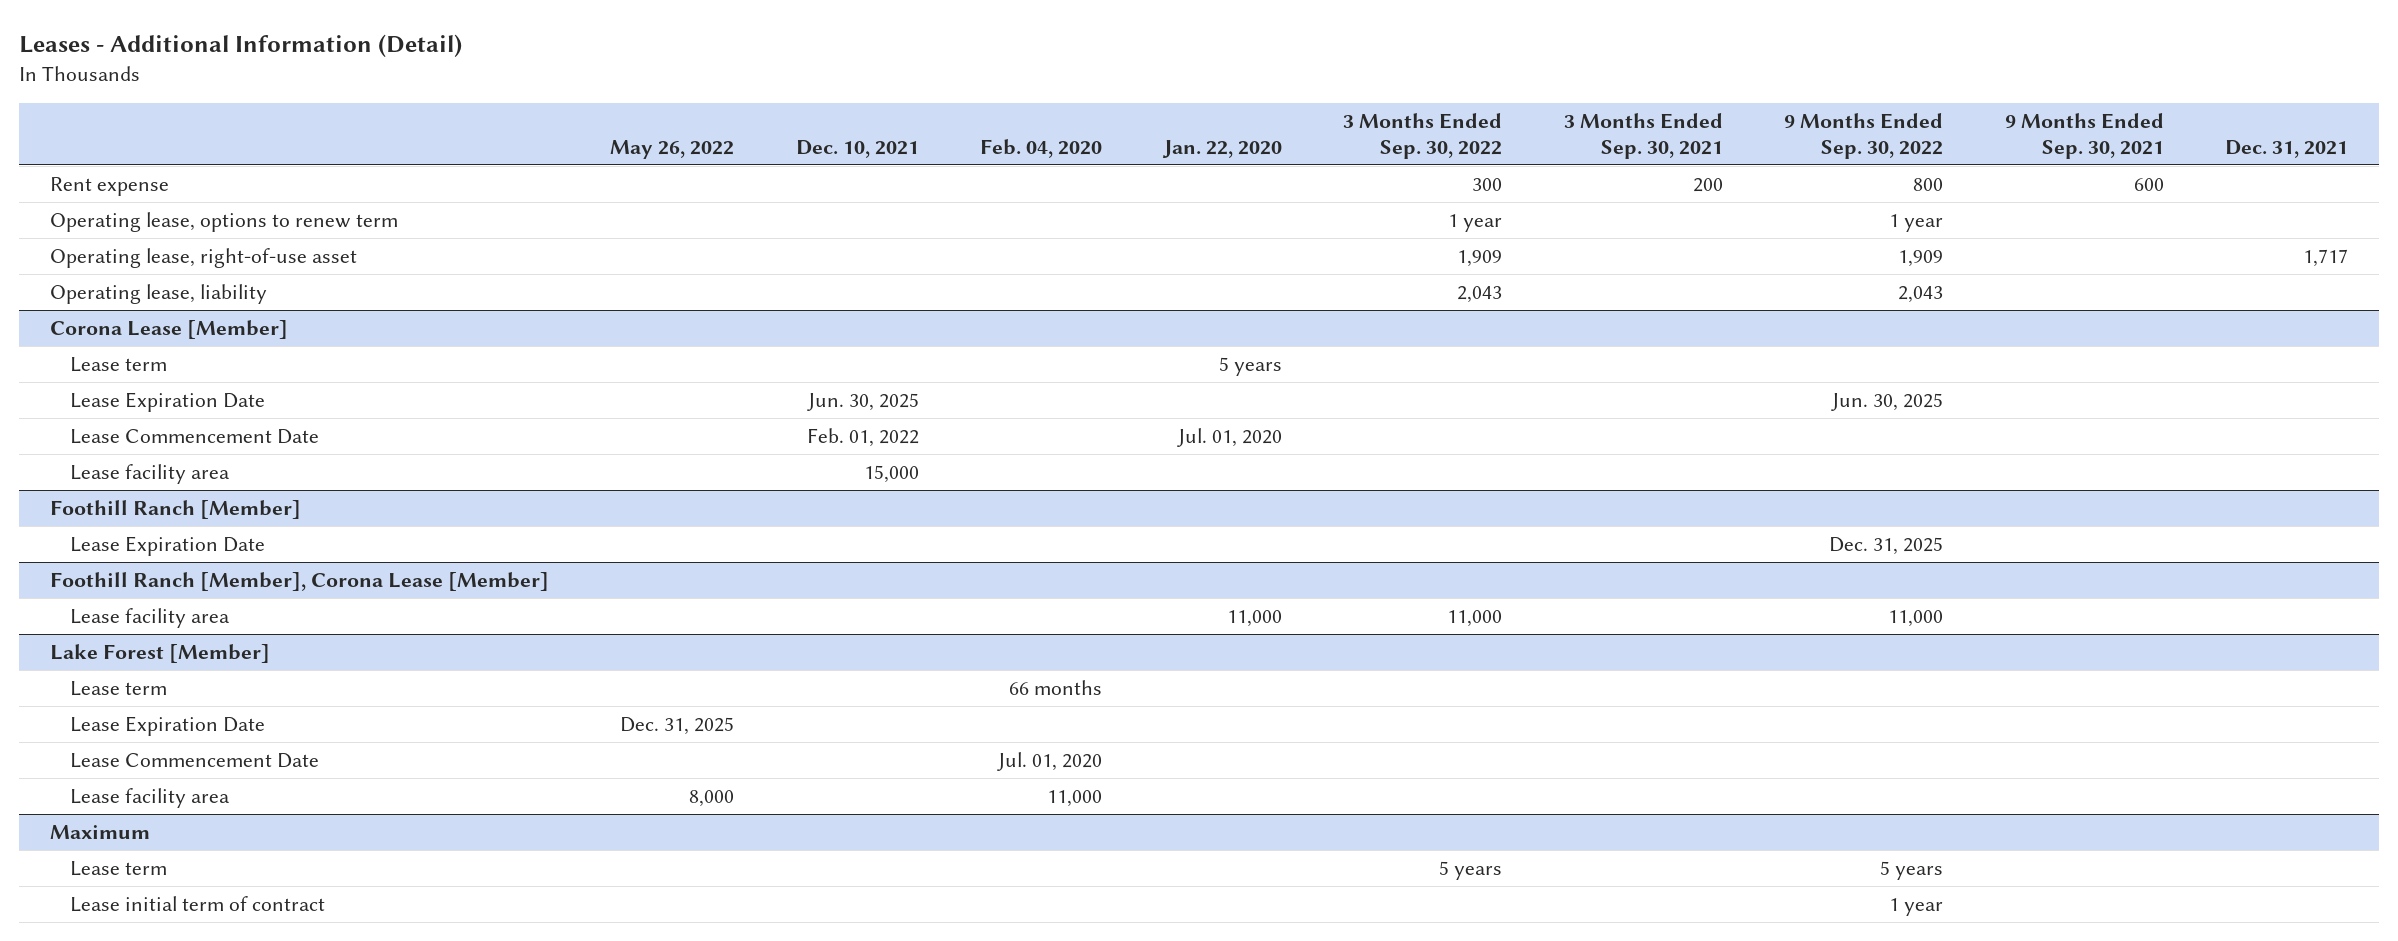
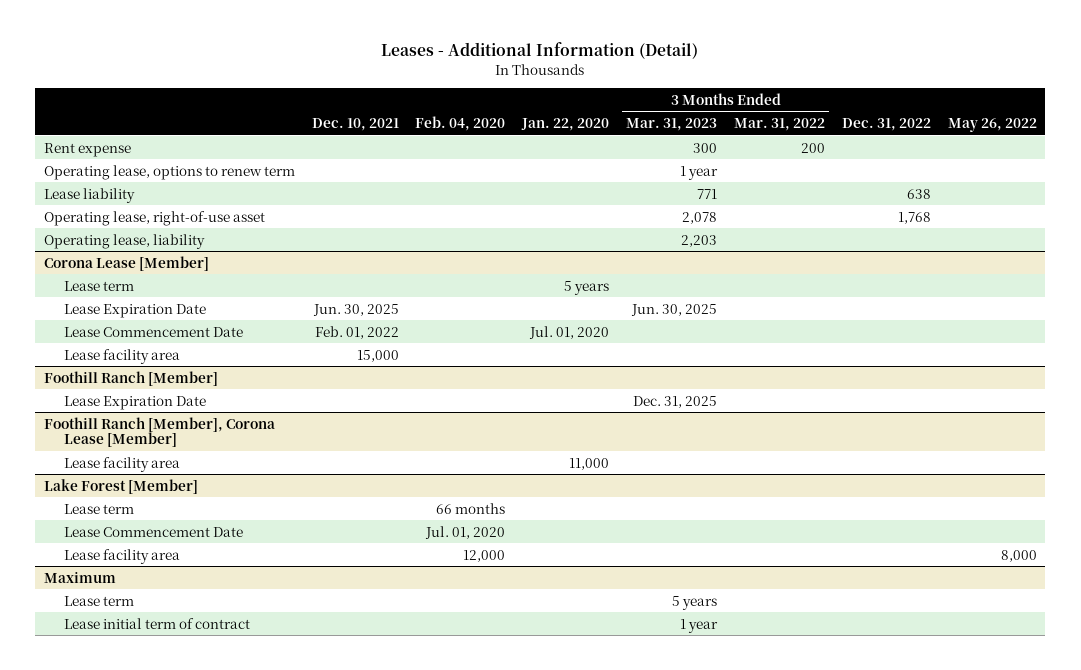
- | May 26, 2022 | Dec. 10, 2021 | Feb. 04, 2020 | Jan. 22, 2020 | 3 Months Ended Sep. 30, 2022 | 3 Months Ended Sep. 30, 2021 | 9 Months Ended Sep. 30, 2022 | 9 Months Ended Sep. 30, 2021 | Dec. 31, 2021
+ | Dec. 10, 2021 | Feb. 04, 2020 | Jan. 22, 2020 | 3 Months Ended Mar. 31, 2023 | 3 Months Ended Mar. 31, 2022 | Dec. 31, 2022 | May 26, 2022
+ Lease liability | | | | 771 | | 638 |
@ Lake Forest [Member]
- Lease Expiration Date | Dec. 31, 2025 | | | | | | | |
- Lease facility area | 8,000 | | 11,000 | | | | | |
+ Lease facility area | | 12,000 | | | | | 8,000

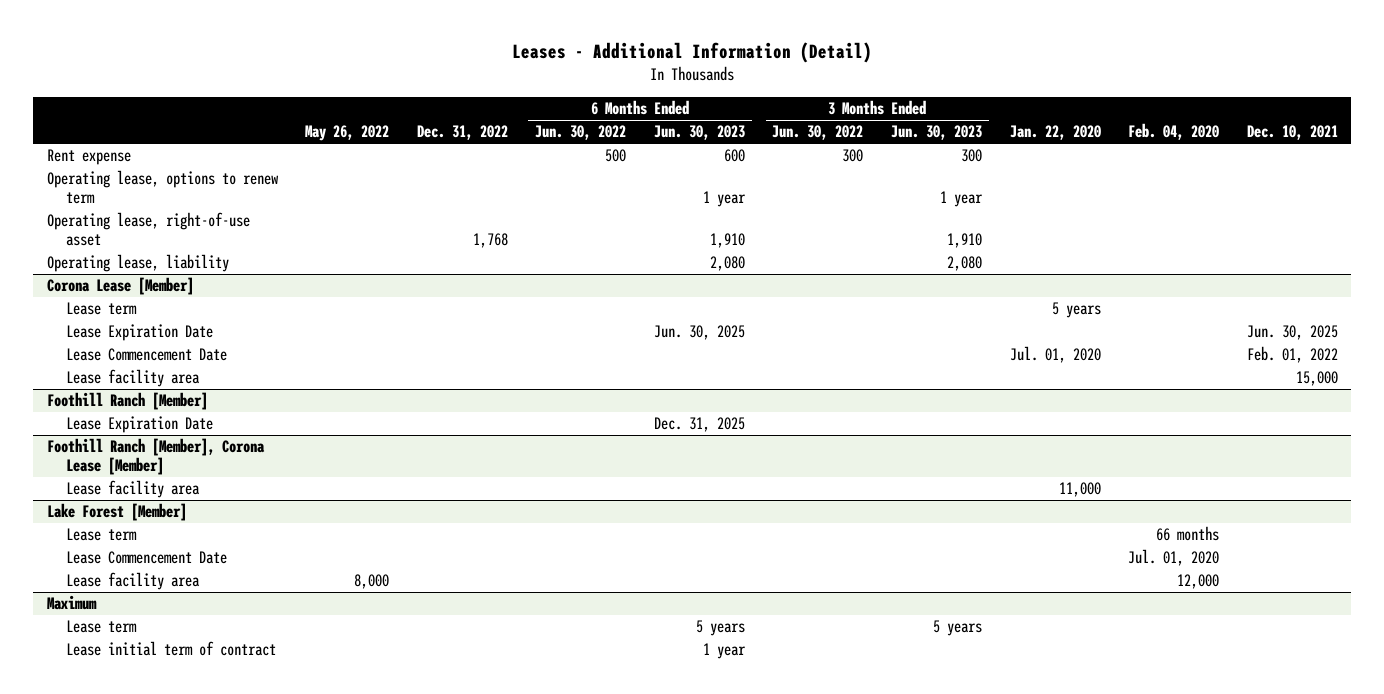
- | Dec. 10, 2021 | Feb. 04, 2020 | Jan. 22, 2020 | 3 Months Ended Mar. 31, 2023 | 3 Months Ended Mar. 31, 2022 | Dec. 31, 2022 | May 26, 2022
+ | May 26, 2022 | Dec. 31, 2022 | 6 Months Ended Jun. 30, 2022 | 6 Months Ended Jun. 30, 2023 | 3 Months Ended Jun. 30, 2022 | 3 Months Ended Jun. 30, 2023 | Jan. 22, 2020 | Feb. 04, 2020 | Dec. 10, 2021
- Lease liability | | | | 771 | | 638 |

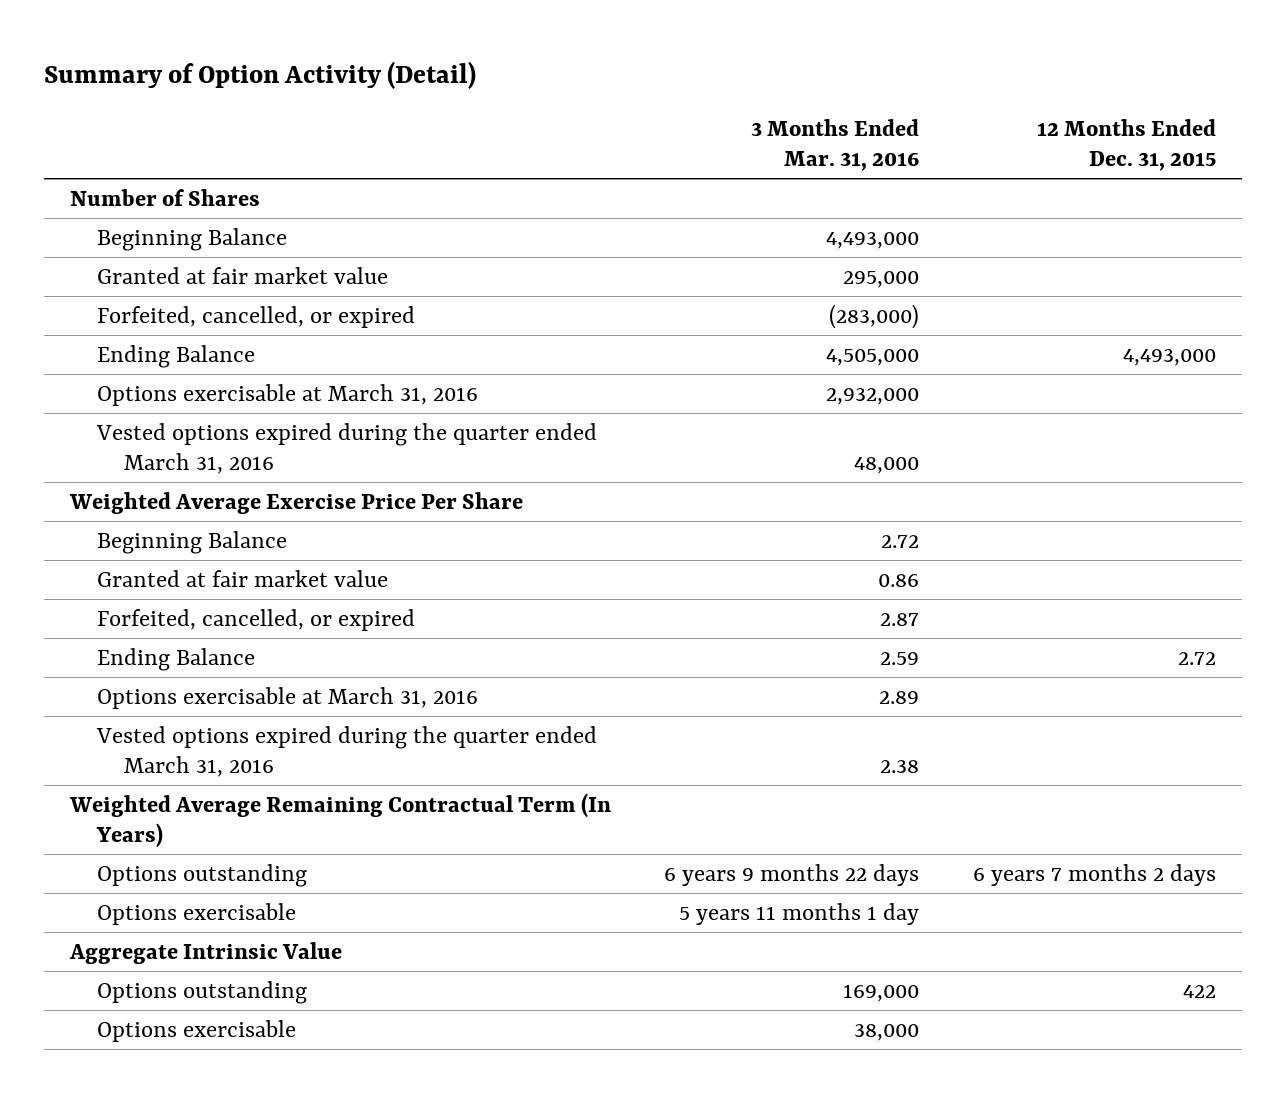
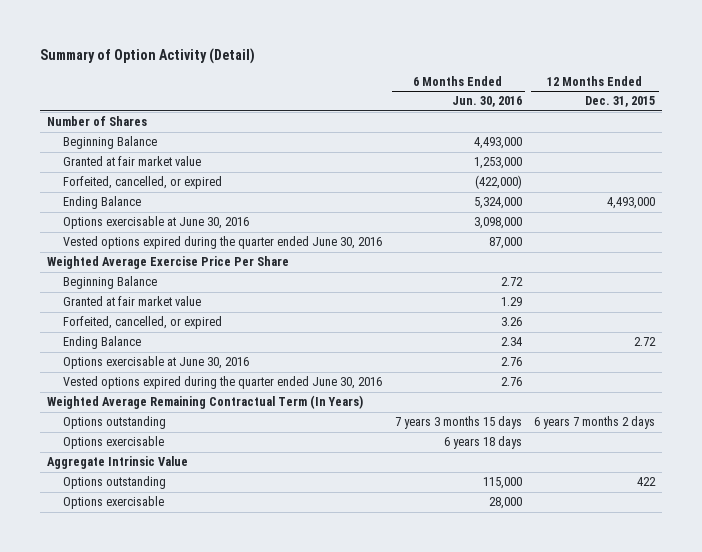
- | 3 Months Ended Mar. 31, 2016 | 12 Months Ended Dec. 31, 2015
+ | 6 Months Ended Jun. 30, 2016 | 12 Months Ended Dec. 31, 2015
- Options exercisable at March 31, 2016 | 2,932,000 |
- Vested options expired during the quarter ended March 31, 2016 | 48,000 |
+ Options exercisable at June 30, 2016 | 3,098,000 |
+ Vested options expired during the quarter ended June 30, 2016 | 87,000 |
- Options exercisable at March 31, 2016 | 2.89 |
- Vested options expired during the quarter ended March 31, 2016 | 2.38 |
+ Options exercisable at June 30, 2016 | 2.76 |
+ Vested options expired during the quarter ended June 30, 2016 | 2.76 |

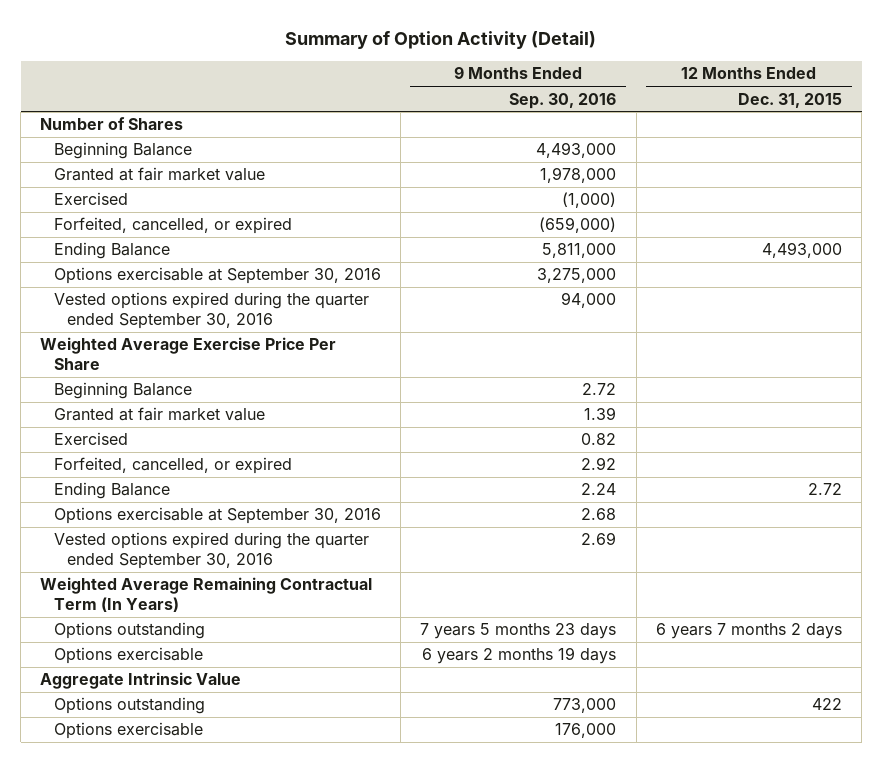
- | 6 Months Ended Jun. 30, 2016 | 12 Months Ended Dec. 31, 2015
+ | 9 Months Ended Sep. 30, 2016 | 12 Months Ended Dec. 31, 2015
+ Exercised | (1,000) |
- Options exercisable at June 30, 2016 | 3,098,000 |
- Vested options expired during the quarter ended June 30, 2016 | 87,000 |
+ Options exercisable at September 30, 2016 | 3,275,000 |
+ Vested options expired during the quarter ended September 30, 2016 | 94,000 |
+ Exercised | 0.82 |
- Options exercisable at June 30, 2016 | 2.76 |
- Vested options expired during the quarter ended June 30, 2016 | 2.76 |
+ Options exercisable at September 30, 2016 | 2.68 |
+ Vested options expired during the quarter ended September 30, 2016 | 2.69 |

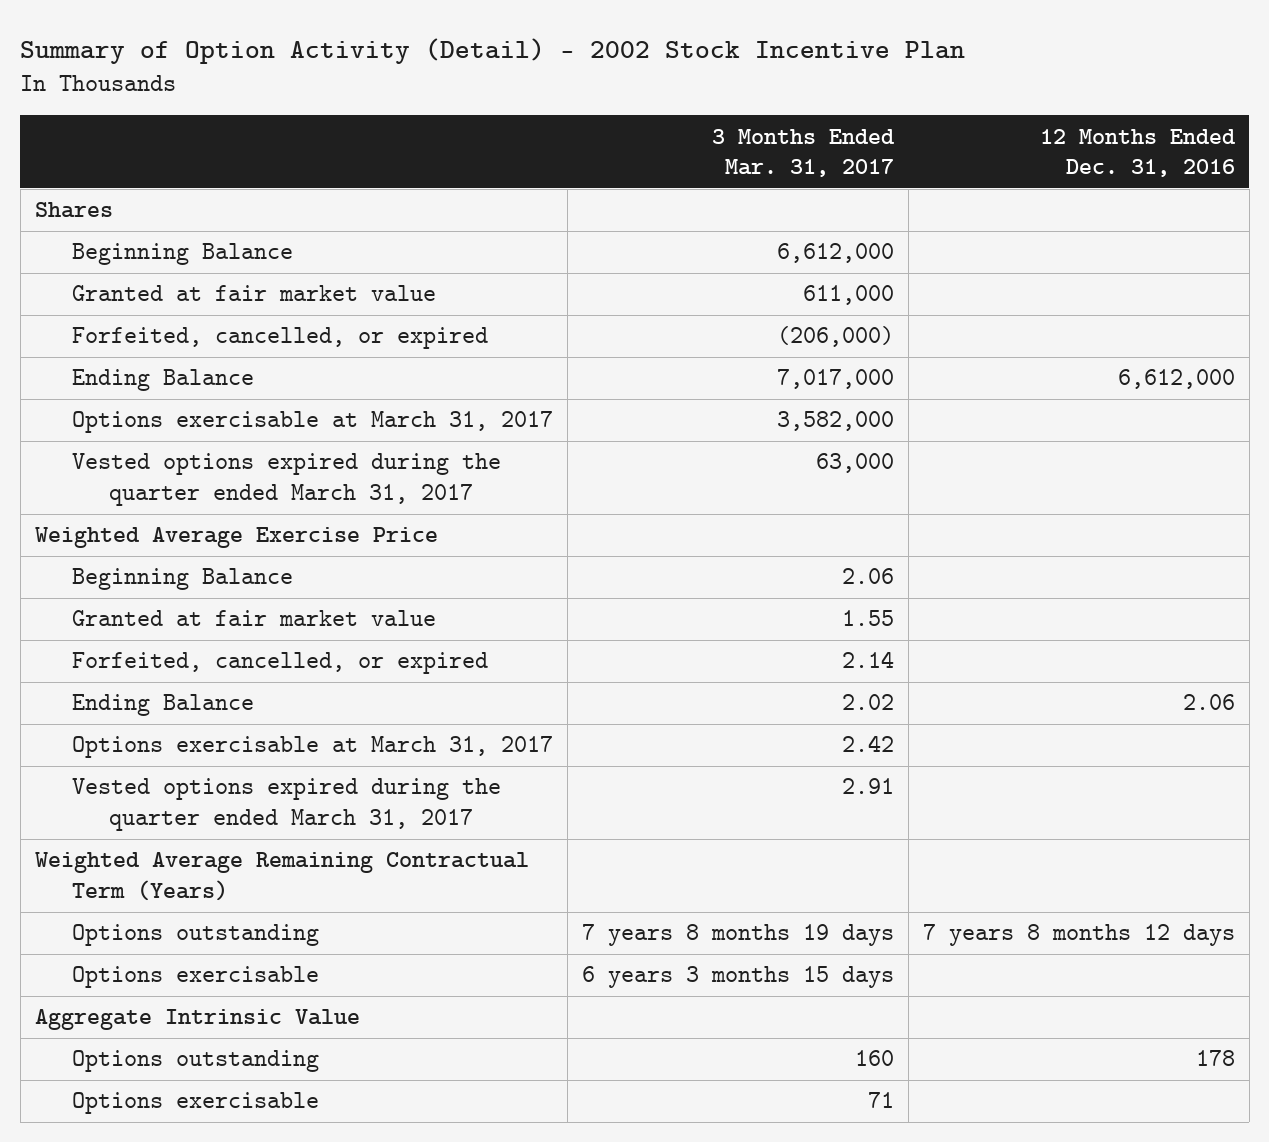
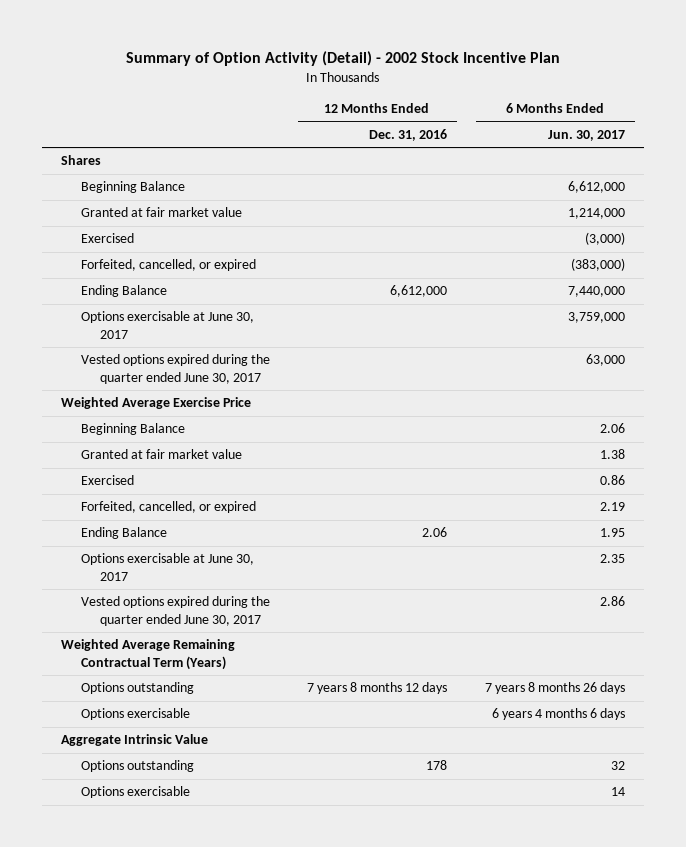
- | 3 Months Ended Mar. 31, 2017 | 12 Months Ended Dec. 31, 2016
+ | 12 Months Ended Dec. 31, 2016 | 6 Months Ended Jun. 30, 2017
+ Exercised | | (3,000)
- Options exercisable at March 31, 2017 | 3,582,000 |
- Vested options expired during the quarter ended March 31, 2017 | 63,000 |
+ Options exercisable at June 30, 2017 | | 3,759,000
+ Vested options expired during the quarter ended June 30, 2017 | | 63,000
+ Exercised | | 0.86
- Options exercisable at March 31, 2017 | 2.42 |
- Vested options expired during the quarter ended March 31, 2017 | 2.91 |
+ Options exercisable at June 30, 2017 | | 2.35
+ Vested options expired during the quarter ended June 30, 2017 | | 2.86

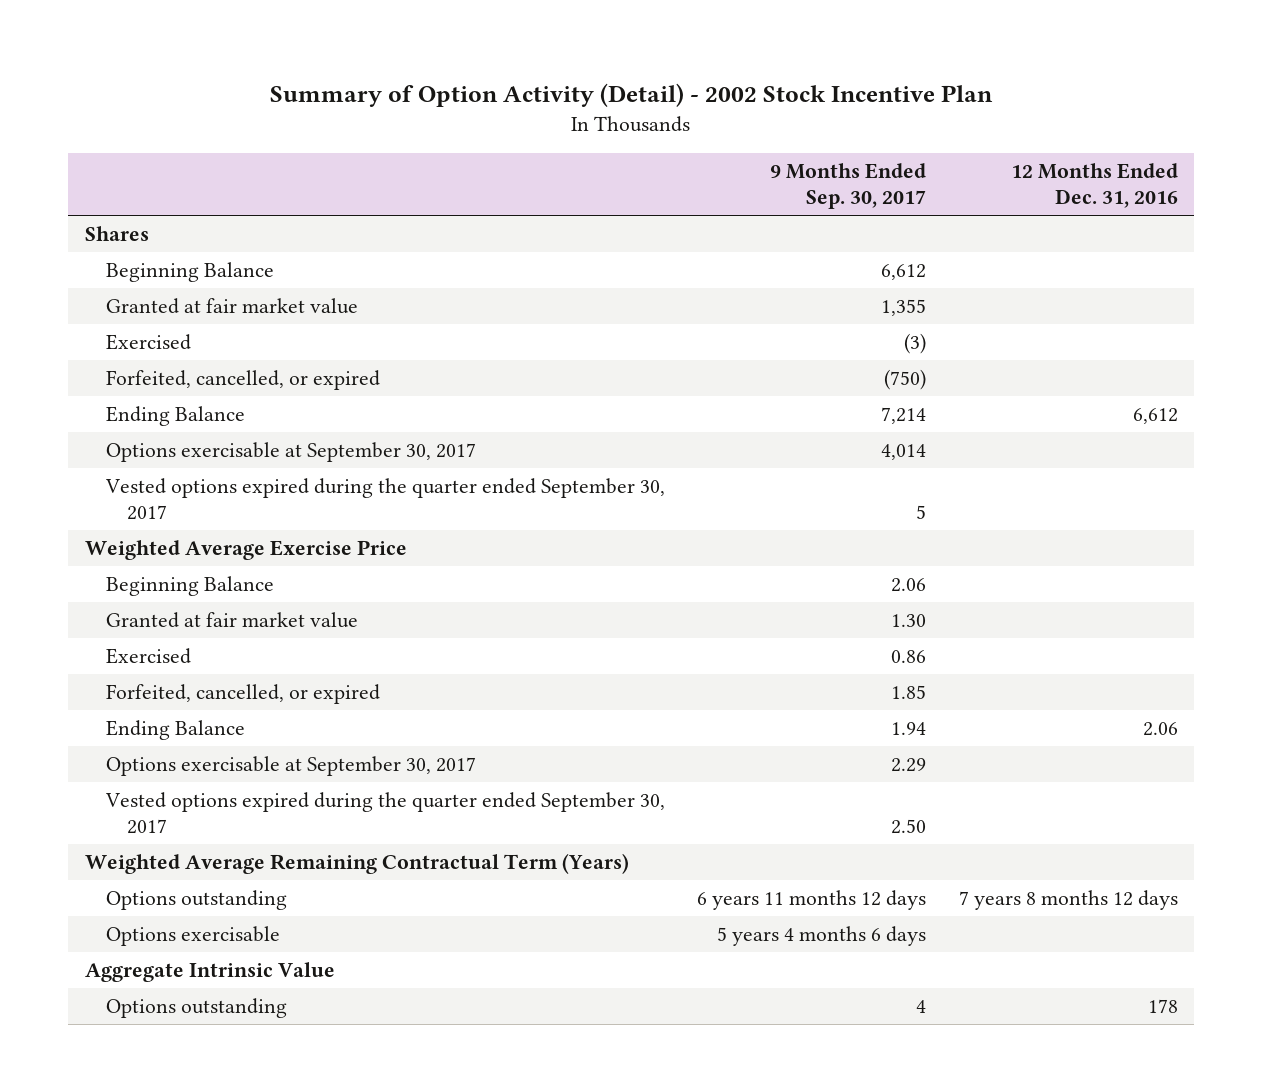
- | 12 Months Ended Dec. 31, 2016 | 6 Months Ended Jun. 30, 2017
+ | 9 Months Ended Sep. 30, 2017 | 12 Months Ended Dec. 31, 2016
- Ending Balance | 6,612,000 | 7,440,000
- Options exercisable at June 30, 2017 | | 3,759,000
- Vested options expired during the quarter ended June 30, 2017 | | 63,000
+ Ending Balance | 7,214 | 6,612
+ Options exercisable at September 30, 2017 | 4,014 |
+ Vested options expired during the quarter ended September 30, 2017 | 5 |
- Options exercisable at June 30, 2017 | | 2.35
- Vested options expired during the quarter ended June 30, 2017 | | 2.86
+ Options exercisable at September 30, 2017 | 2.29 |
+ Vested options expired during the quarter ended September 30, 2017 | 2.50 |
- Options exercisable | | 14

